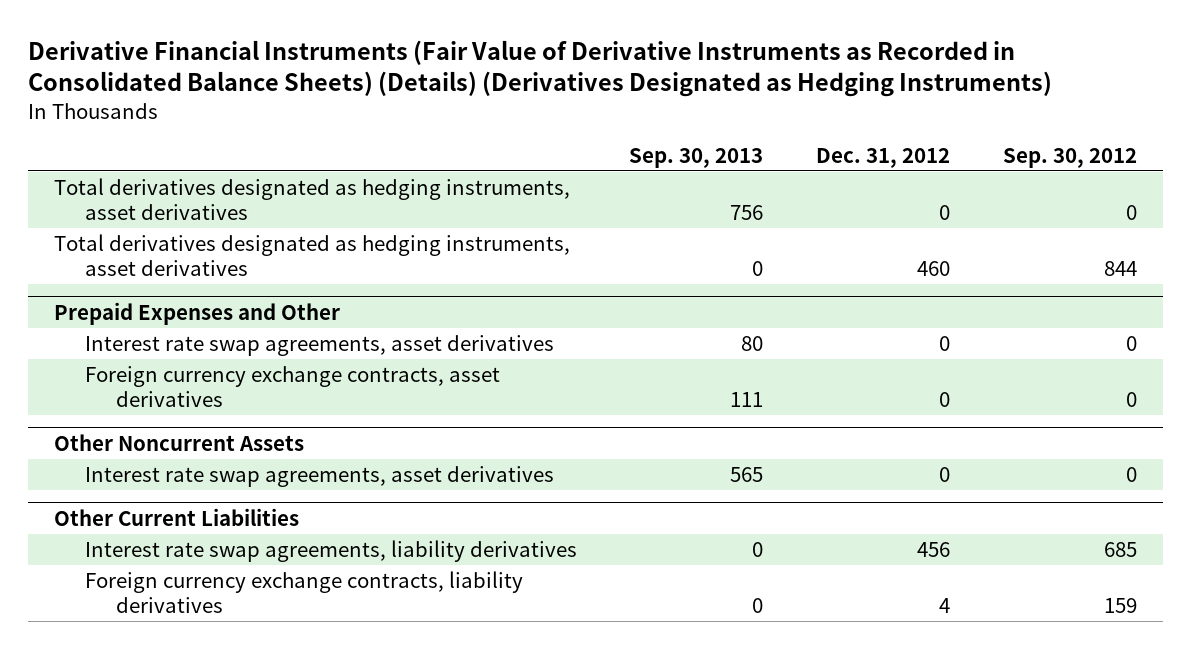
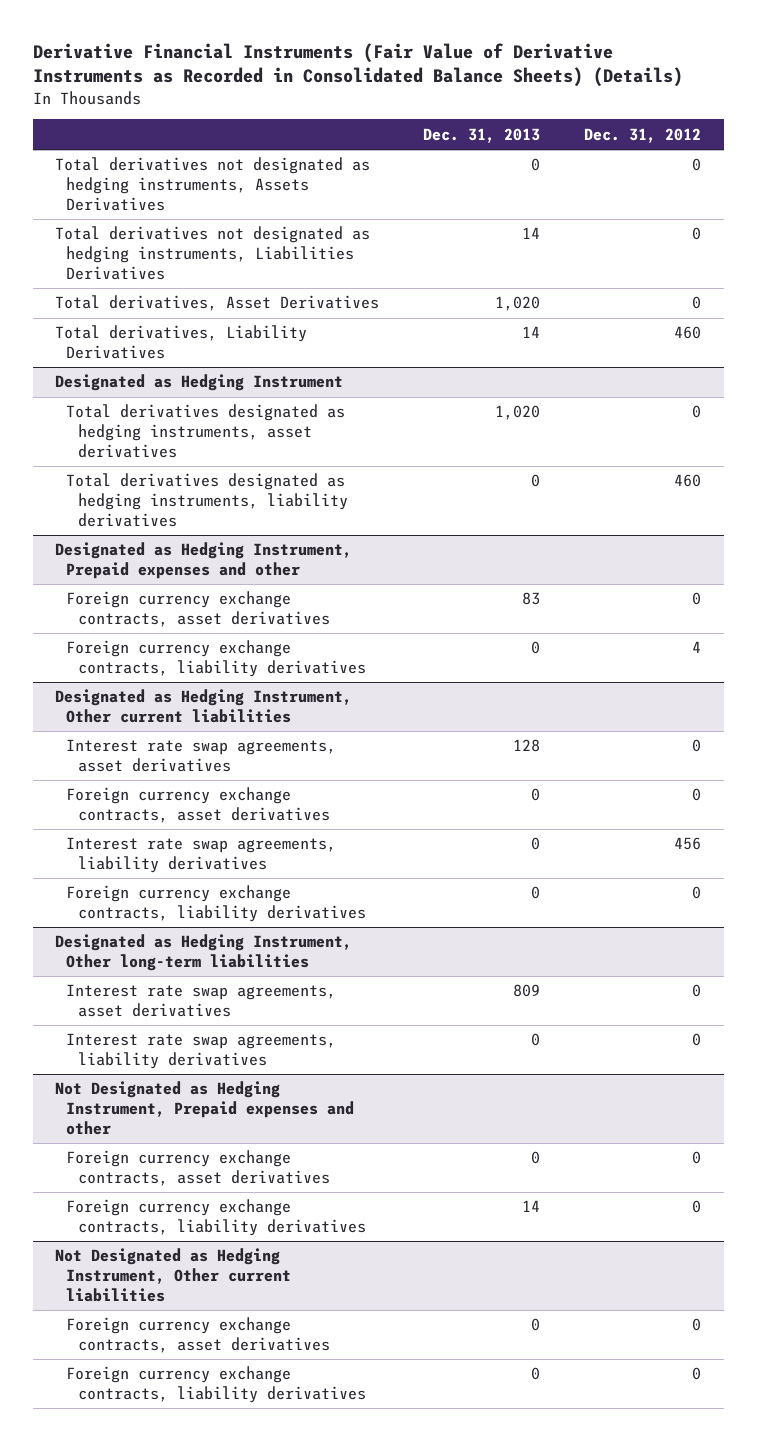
- Derivative Financial Instruments (Fair Value of Derivative Instruments as Recorded in Consolidated Balance Sheets) (Details) (Derivatives Designated as Hedging Instruments)
+ Derivative Financial Instruments (Fair Value of Derivative Instruments as Recorded in Consolidated Balance Sheets) (Details)
- | Sep. 30, 2013 | Dec. 31, 2012 | Sep. 30, 2012
+ | Dec. 31, 2013 | Dec. 31, 2012
+ Total derivatives not designated as hedging instruments, Assets Derivatives | 0 | 0
+ Total derivatives not designated as hedging instruments, Liabilities Derivatives | 14 | 0
+ Total derivatives, Asset Derivatives | 1,020 | 0
+ Total derivatives, Liability Derivatives | 14 | 460
+ Designated as Hedging Instrument
- Total derivatives designated as hedging instruments, asset derivatives | 0 | 460 | 844
- Prepaid Expenses and Other
- Interest rate swap agreements, asset derivatives | 80 | 0 | 0
+ Total derivatives designated as hedging instruments, liability derivatives | 0 | 460
+ Designated as Hedging Instrument, Prepaid expenses and other
- Other Noncurrent Assets
+ Foreign currency exchange contracts, liability derivatives | 0 | 4
+ Designated as Hedging Instrument, Other current liabilities
- Other Current Liabilities
+ Foreign currency exchange contracts, asset derivatives | 0 | 0
- Foreign currency exchange contracts, liability derivatives | 0 | 4 | 159
+ Foreign currency exchange contracts, liability derivatives | 0 | 0
+ Designated as Hedging Instrument, Other long-term liabilities
+ Interest rate swap agreements, asset derivatives | 809 | 0
+ Interest rate swap agreements, liability derivatives | 0 | 0
+ Not Designated as Hedging Instrument, Prepaid expenses and other
+ Foreign currency exchange contracts, asset derivatives | 0 | 0
+ Foreign currency exchange contracts, liability derivatives | 14 | 0
+ Not Designated as Hedging Instrument, Other current liabilities
+ Foreign currency exchange contracts, asset derivatives | 0 | 0
+ Foreign currency exchange contracts, liability derivatives | 0 | 0

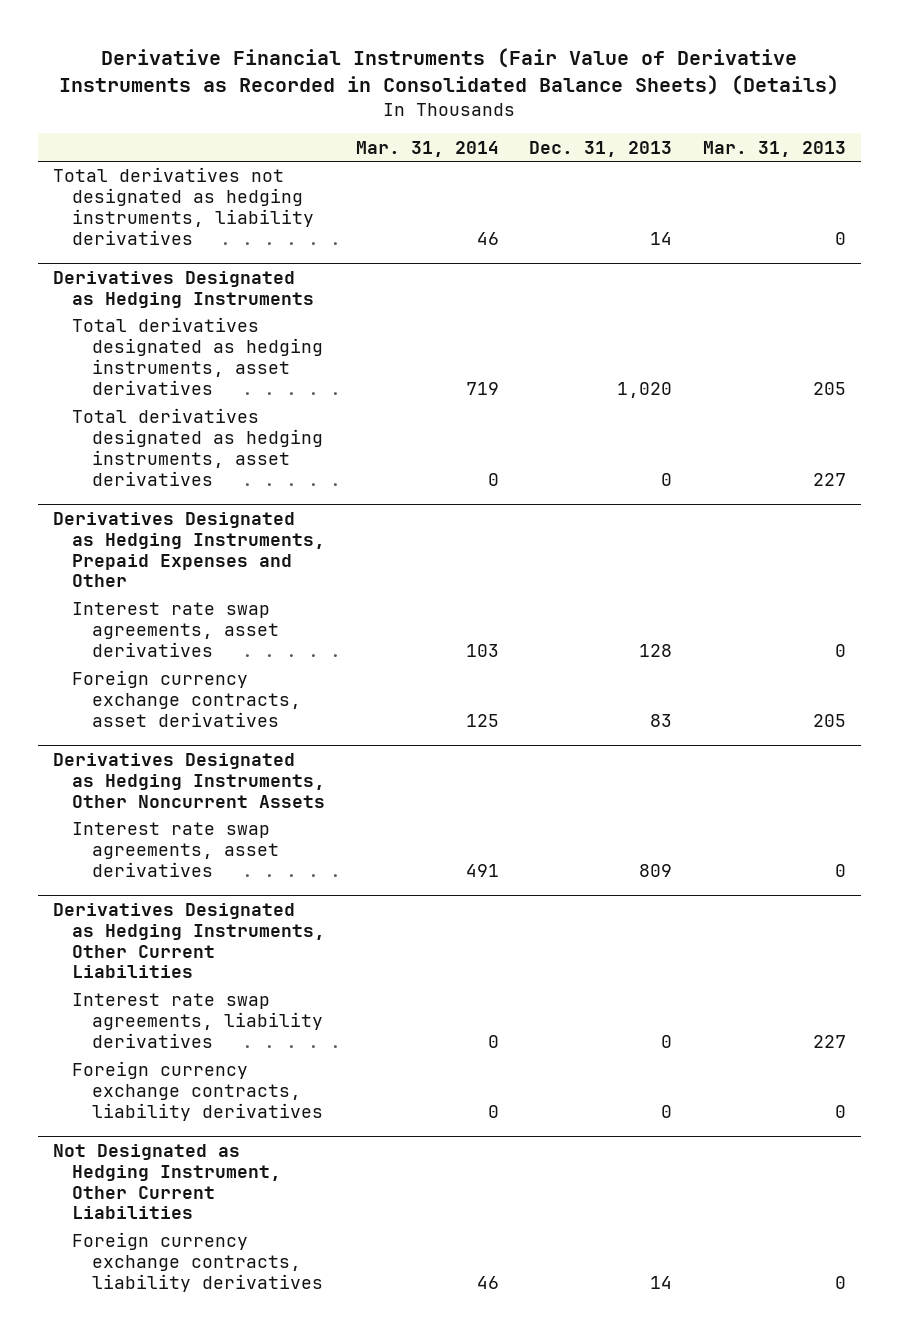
- | Dec. 31, 2013 | Dec. 31, 2012
+ | Mar. 31, 2014 | Dec. 31, 2013 | Mar. 31, 2013
- Total derivatives not designated as hedging instruments, Assets Derivatives | 0 | 0
- Total derivatives not designated as hedging instruments, Liabilities Derivatives | 14 | 0
- Total derivatives, Asset Derivatives | 1,020 | 0
- Total derivatives, Liability Derivatives | 14 | 460
- Designated as Hedging Instrument
+ Total derivatives not designated as hedging instruments, liability derivatives | 46 | 14 | 0
+ Derivatives Designated as Hedging Instruments
- Total derivatives designated as hedging instruments, liability derivatives | 0 | 460
- Designated as Hedging Instrument, Prepaid expenses and other
- Foreign currency exchange contracts, asset derivatives | 83 | 0
- Foreign currency exchange contracts, liability derivatives | 0 | 4
- Designated as Hedging Instrument, Other current liabilities
+ Total derivatives designated as hedging instruments, asset derivatives | 0 | 0 | 227
+ Derivatives Designated as Hedging Instruments, Prepaid Expenses and Other
- Foreign currency exchange contracts, asset derivatives | 0 | 0
- Interest rate swap agreements, liability derivatives | 0 | 456
- Foreign currency exchange contracts, liability derivatives | 0 | 0
- Designated as Hedging Instrument, Other long-term liabilities
+ Foreign currency exchange contracts, asset derivatives | 125 | 83 | 205
+ Derivatives Designated as Hedging Instruments, Other Noncurrent Assets
+ Derivatives Designated as Hedging Instruments, Other Current Liabilities
- Not Designated as Hedging Instrument, Prepaid expenses and other
- Foreign currency exchange contracts, asset derivatives | 0 | 0
- Foreign currency exchange contracts, liability derivatives | 14 | 0
- Not Designated as Hedging Instrument, Other current liabilities
- Foreign currency exchange contracts, asset derivatives | 0 | 0
+ Not Designated as Hedging Instrument, Other Current Liabilities
+ Foreign currency exchange contracts, liability derivatives | 46 | 14 | 0

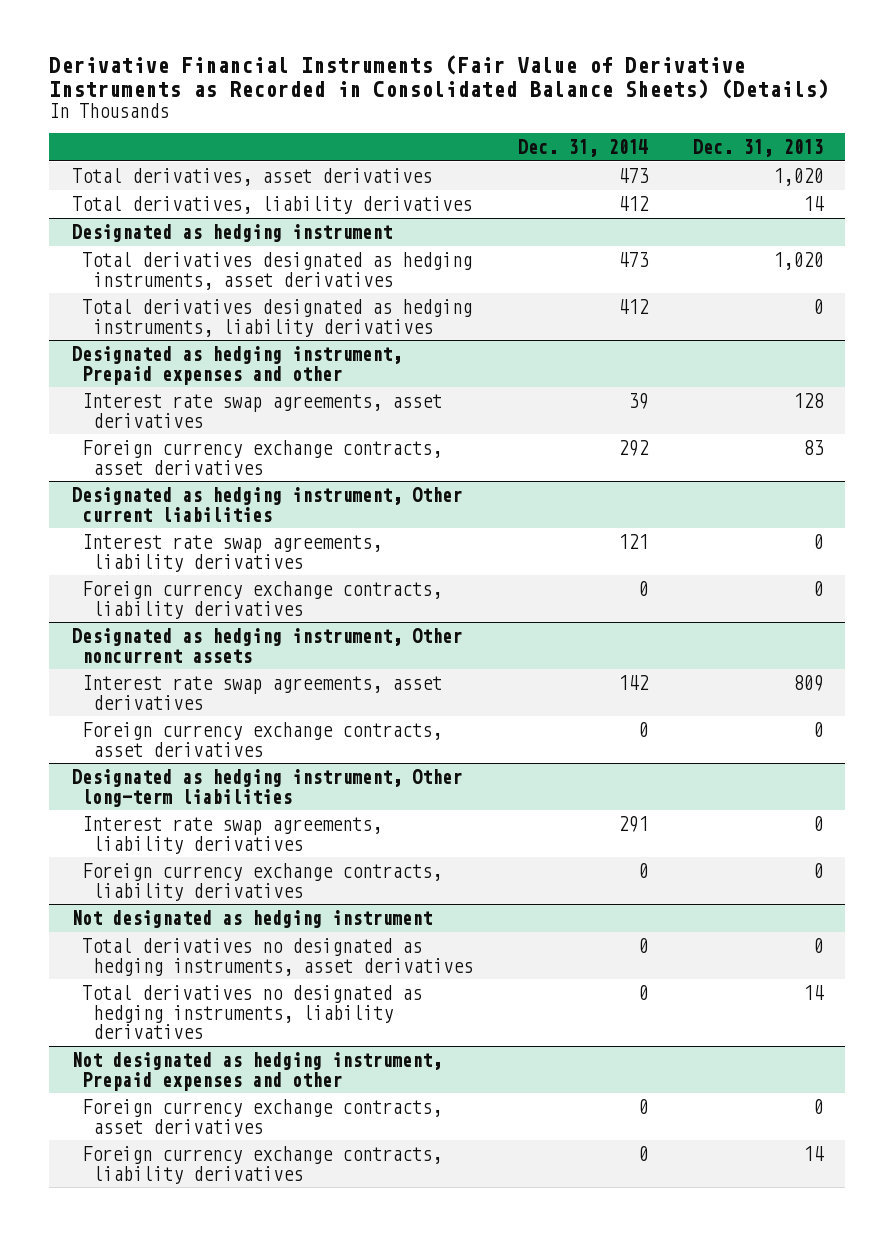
- | Mar. 31, 2014 | Dec. 31, 2013 | Mar. 31, 2013
+ | Dec. 31, 2014 | Dec. 31, 2013
- Total derivatives not designated as hedging instruments, liability derivatives | 46 | 14 | 0
- Derivatives Designated as Hedging Instruments
+ Total derivatives, asset derivatives | 473 | 1,020
+ Total derivatives, liability derivatives | 412 | 14
+ Designated as hedging instrument
- Total derivatives designated as hedging instruments, asset derivatives | 0 | 0 | 227
- Derivatives Designated as Hedging Instruments, Prepaid Expenses and Other
+ Total derivatives designated as hedging instruments, liability derivatives | 412 | 0
+ Designated as hedging instrument, Prepaid expenses and other
- Derivatives Designated as Hedging Instruments, Other Noncurrent Assets
+ Designated as hedging instrument, Other current liabilities
+ Interest rate swap agreements, liability derivatives | 121 | 0
+ Foreign currency exchange contracts, liability derivatives | 0 | 0
+ Designated as hedging instrument, Other noncurrent assets
- Derivatives Designated as Hedging Instruments, Other Current Liabilities
+ Foreign currency exchange contracts, asset derivatives | 0 | 0
+ Designated as hedging instrument, Other long-term liabilities
- Not Designated as Hedging Instrument, Other Current Liabilities
+ Not designated as hedging instrument
+ Total derivatives no designated as hedging instruments, asset derivatives | 0 | 0
+ Total derivatives no designated as hedging instruments, liability derivatives | 0 | 14
+ Not designated as hedging instrument, Prepaid expenses and other
+ Foreign currency exchange contracts, asset derivatives | 0 | 0

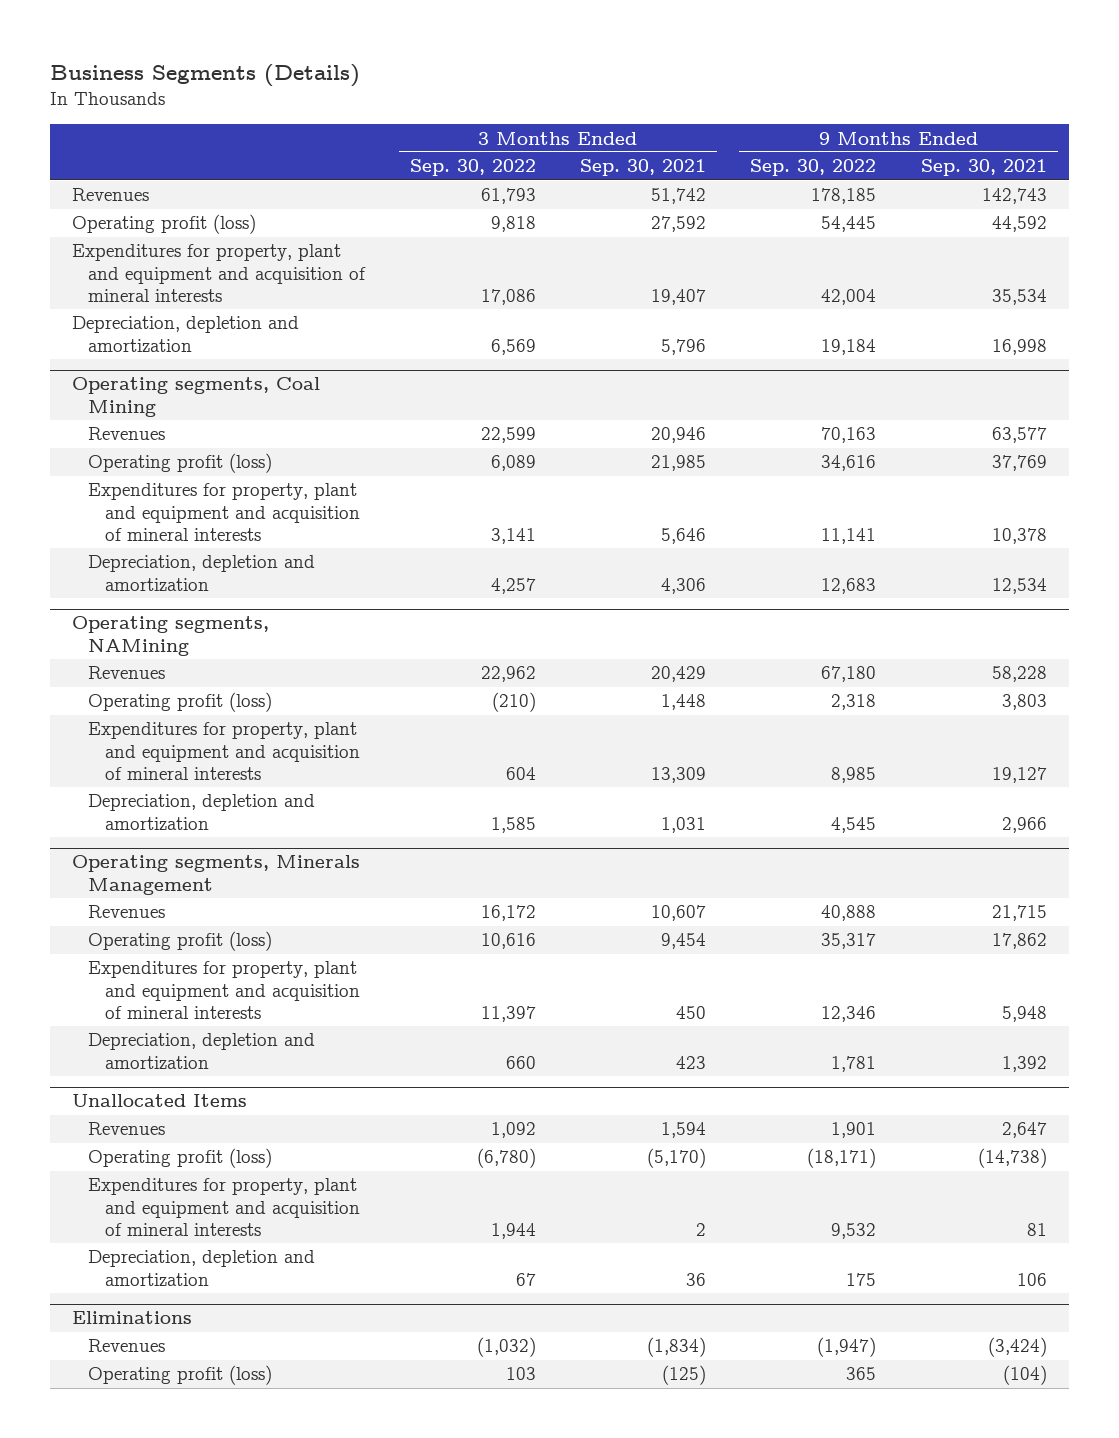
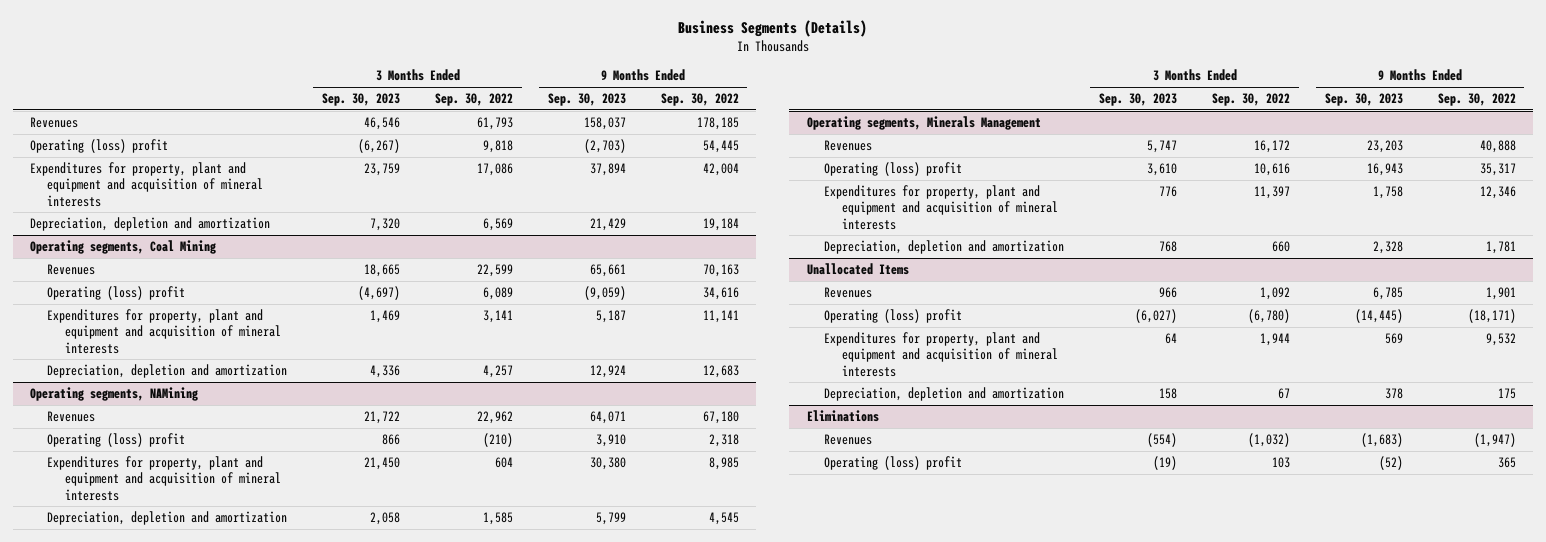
- | 3 Months Ended Sep. 30, 2022 | 3 Months Ended Sep. 30, 2021 | 9 Months Ended Sep. 30, 2022 | 9 Months Ended Sep. 30, 2021
+ | 3 Months Ended Sep. 30, 2023 | 3 Months Ended Sep. 30, 2022 | 9 Months Ended Sep. 30, 2023 | 9 Months Ended Sep. 30, 2022
- Operating profit (loss) | 9,818 | 27,592 | 54,445 | 44,592
+ Operating (loss) profit | (6,267) | 9,818 | (2,703) | 54,445
@ Operating segments, Coal Mining
- Operating profit (loss) | 6,089 | 21,985 | 34,616 | 37,769
+ Operating (loss) profit | (4,697) | 6,089 | (9,059) | 34,616
@ Operating segments, NAMining
- Operating profit (loss) | (210) | 1,448 | 2,318 | 3,803
+ Operating (loss) profit | 866 | (210) | 3,910 | 2,318
@ Operating segments, Minerals Management
- Operating profit (loss) | 10,616 | 9,454 | 35,317 | 17,862
+ Operating (loss) profit | 3,610 | 10,616 | 16,943 | 35,317
@ Unallocated Items
- Operating profit (loss) | (6,780) | (5,170) | (18,171) | (14,738)
+ Operating (loss) profit | (6,027) | (6,780) | (14,445) | (18,171)
@ Eliminations
- Operating profit (loss) | 103 | (125) | 365 | (104)
+ Operating (loss) profit | (19) | 103 | (52) | 365

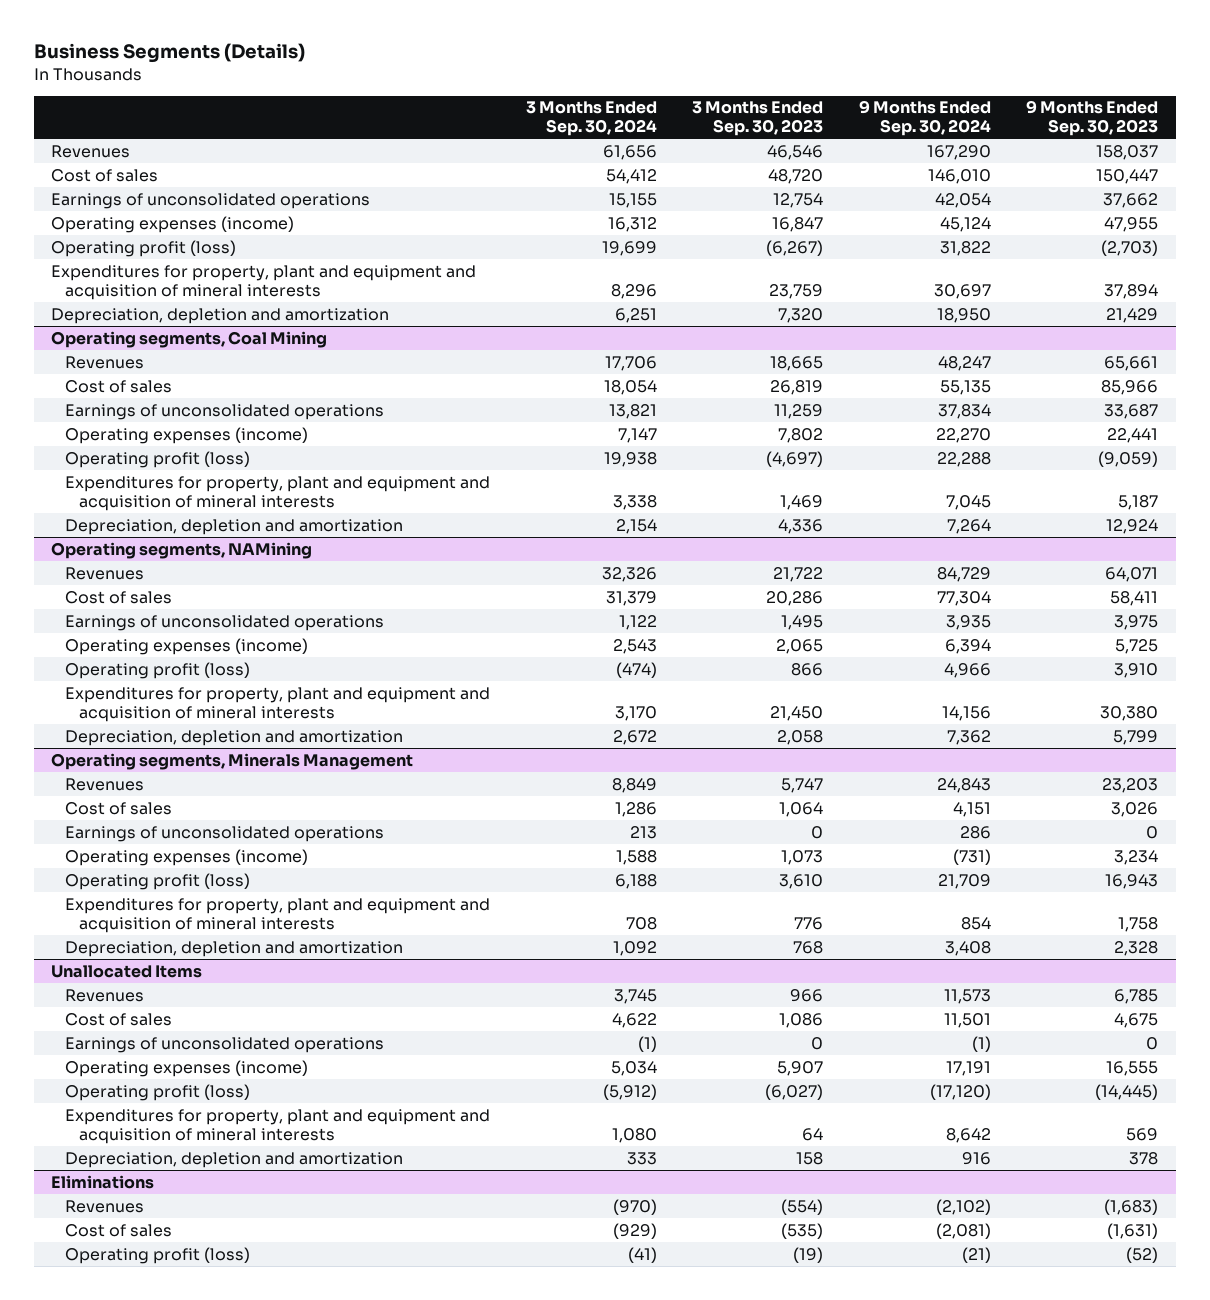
- | 3 Months Ended Sep. 30, 2023 | 3 Months Ended Sep. 30, 2022 | 9 Months Ended Sep. 30, 2023 | 9 Months Ended Sep. 30, 2022
+ | 3 Months Ended Sep. 30, 2024 | 3 Months Ended Sep. 30, 2023 | 9 Months Ended Sep. 30, 2024 | 9 Months Ended Sep. 30, 2023
- Operating (loss) profit | (6,267) | 9,818 | (2,703) | 54,445
+ Cost of sales | 54,412 | 48,720 | 146,010 | 150,447
+ Earnings of unconsolidated operations | 15,155 | 12,754 | 42,054 | 37,662
+ Operating expenses (income) | 16,312 | 16,847 | 45,124 | 47,955
+ Operating profit (loss) | 19,699 | (6,267) | 31,822 | (2,703)
@ Operating segments, Coal Mining
- Operating (loss) profit | (4,697) | 6,089 | (9,059) | 34,616
+ Cost of sales | 18,054 | 26,819 | 55,135 | 85,966
+ Earnings of unconsolidated operations | 13,821 | 11,259 | 37,834 | 33,687
+ Operating expenses (income) | 7,147 | 7,802 | 22,270 | 22,441
+ Operating profit (loss) | 19,938 | (4,697) | 22,288 | (9,059)
@ Operating segments, NAMining
- Operating (loss) profit | 866 | (210) | 3,910 | 2,318
+ Cost of sales | 31,379 | 20,286 | 77,304 | 58,411
+ Earnings of unconsolidated operations | 1,122 | 1,495 | 3,935 | 3,975
+ Operating expenses (income) | 2,543 | 2,065 | 6,394 | 5,725
+ Operating profit (loss) | (474) | 866 | 4,966 | 3,910
@ Operating segments, Minerals Management
- Operating (loss) profit | 3,610 | 10,616 | 16,943 | 35,317
+ Cost of sales | 1,286 | 1,064 | 4,151 | 3,026
+ Earnings of unconsolidated operations | 213 | 0 | 286 | 0
+ Operating expenses (income) | 1,588 | 1,073 | (731) | 3,234
+ Operating profit (loss) | 6,188 | 3,610 | 21,709 | 16,943
@ Unallocated Items
- Operating (loss) profit | (6,027) | (6,780) | (14,445) | (18,171)
+ Cost of sales | 4,622 | 1,086 | 11,501 | 4,675
+ Earnings of unconsolidated operations | (1) | 0 | (1) | 0
+ Operating expenses (income) | 5,034 | 5,907 | 17,191 | 16,555
+ Operating profit (loss) | (5,912) | (6,027) | (17,120) | (14,445)
@ Eliminations
- Operating (loss) profit | (19) | 103 | (52) | 365
+ Cost of sales | (929) | (535) | (2,081) | (1,631)
+ Operating profit (loss) | (41) | (19) | (21) | (52)

